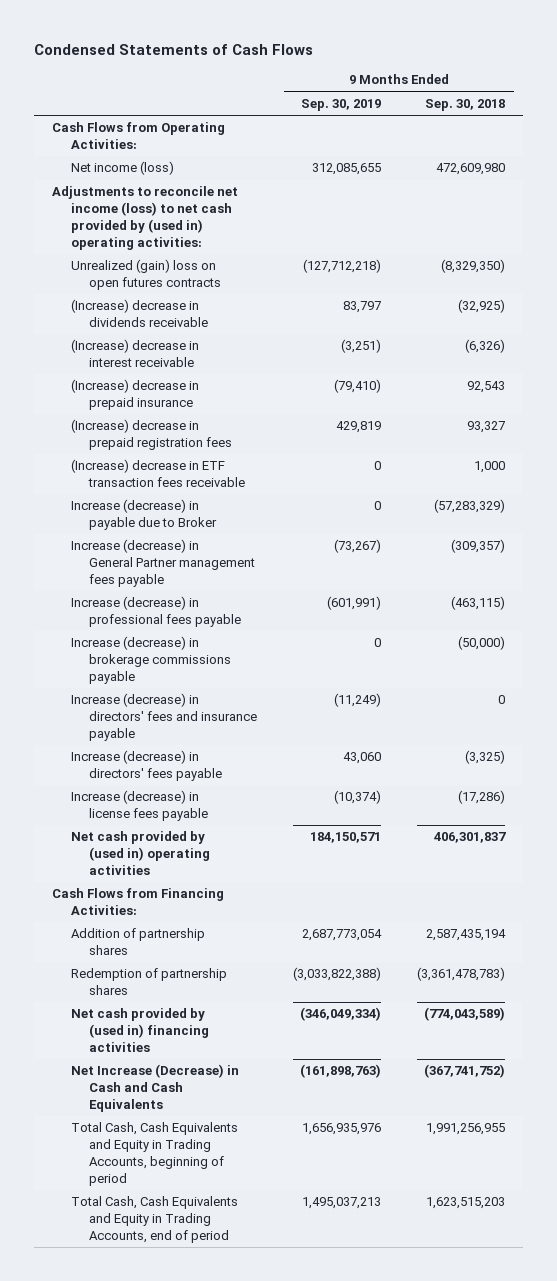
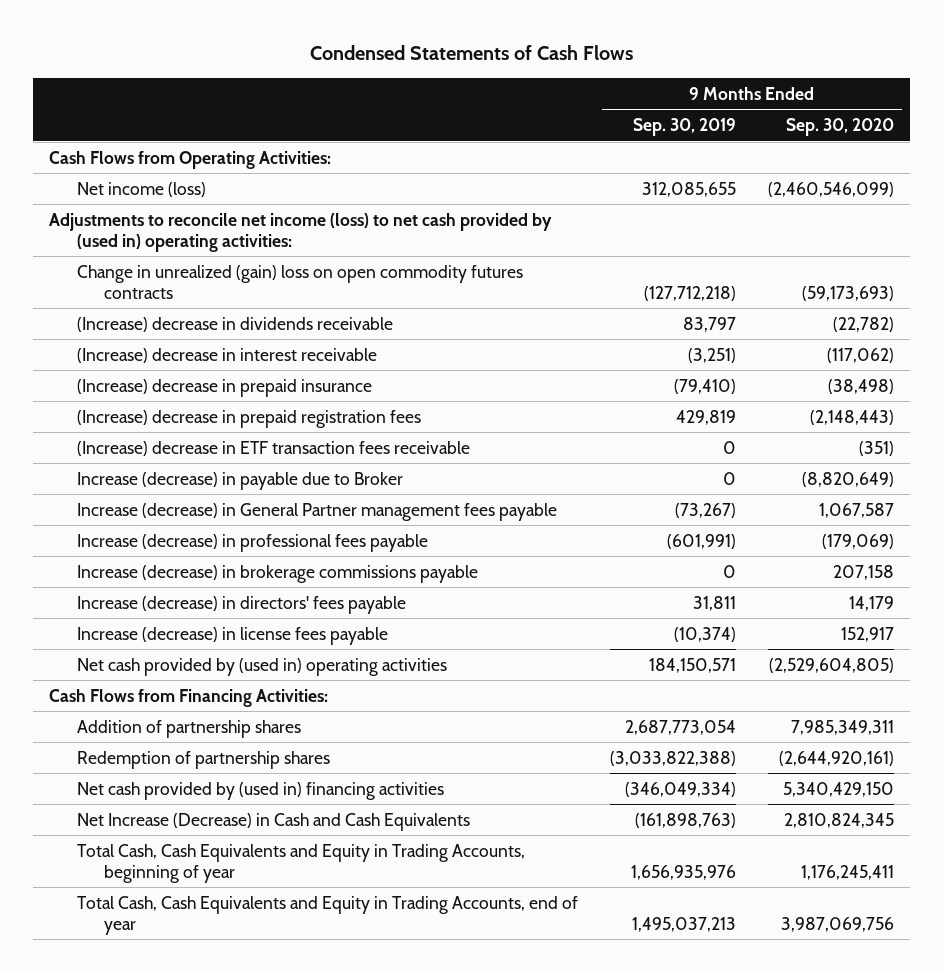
- | 9 Months Ended Sep. 30, 2019 | 9 Months Ended Sep. 30, 2018
+ | 9 Months Ended Sep. 30, 2019 | 9 Months Ended Sep. 30, 2020
- Unrealized (gain) loss on open futures contracts | (127,712,218) | (8,329,350)
+ Change in unrealized (gain) loss on open commodity futures contracts | (127,712,218) | (59,173,693)
- Increase (decrease) in directors' fees and insurance payable | (11,249) | 0
- Increase (decrease) in directors' fees payable | 43,060 | (3,325)
+ Increase (decrease) in directors' fees payable | 31,811 | 14,179
- Total Cash, Cash Equivalents and Equity in Trading Accounts, beginning of period | 1,656,935,976 | 1,991,256,955
- Total Cash, Cash Equivalents and Equity in Trading Accounts, end of period | 1,495,037,213 | 1,623,515,203
+ Total Cash, Cash Equivalents and Equity in Trading Accounts, beginning of year | 1,656,935,976 | 1,176,245,411
+ Total Cash, Cash Equivalents and Equity in Trading Accounts, end of year | 1,495,037,213 | 3,987,069,756

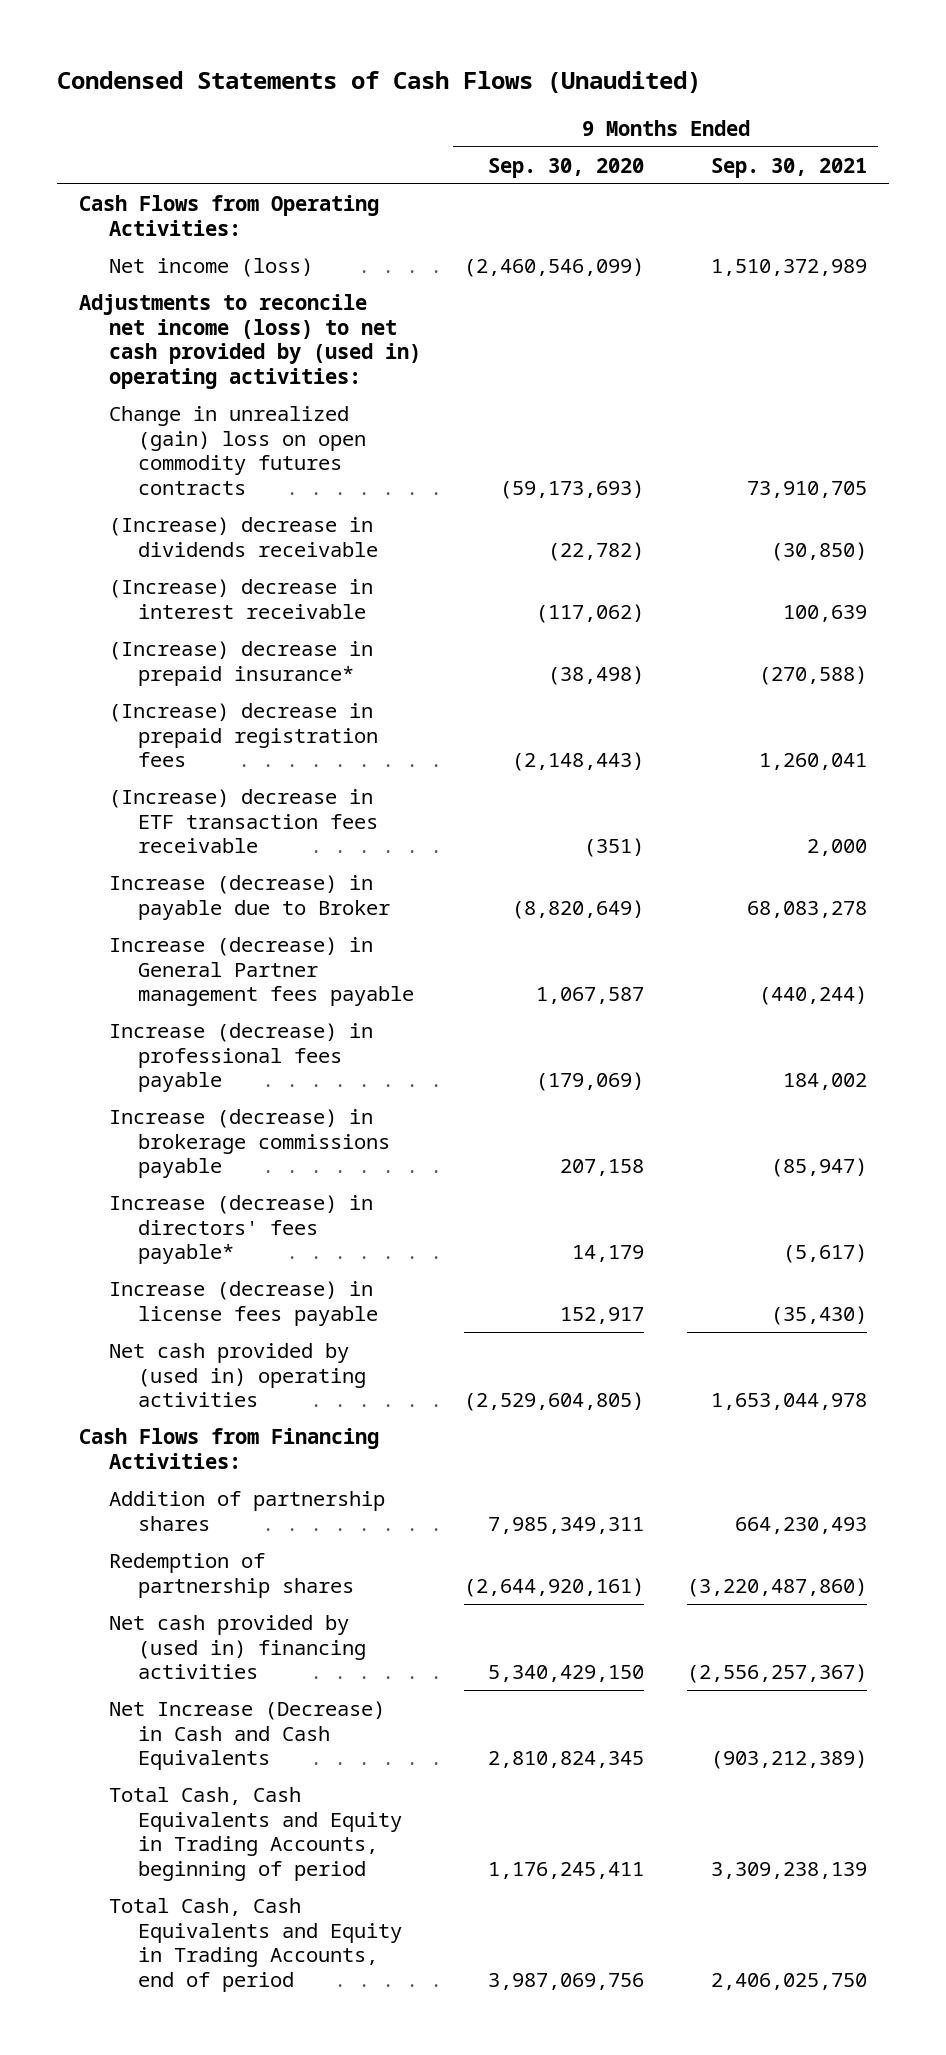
- Condensed Statements of Cash Flows
+ Condensed Statements of Cash Flows (Unaudited)
- | 9 Months Ended Sep. 30, 2019 | 9 Months Ended Sep. 30, 2020
+ | 9 Months Ended Sep. 30, 2020 | 9 Months Ended Sep. 30, 2021
- (Increase) decrease in prepaid insurance | (79,410) | (38,498)
+ (Increase) decrease in prepaid insurance* | (38,498) | (270,588)
- Increase (decrease) in directors' fees payable | 31,811 | 14,179
+ Increase (decrease) in directors' fees payable* | 14,179 | (5,617)
- Total Cash, Cash Equivalents and Equity in Trading Accounts, beginning of year | 1,656,935,976 | 1,176,245,411
- Total Cash, Cash Equivalents and Equity in Trading Accounts, end of year | 1,495,037,213 | 3,987,069,756
+ Total Cash, Cash Equivalents and Equity in Trading Accounts, beginning of period | 1,176,245,411 | 3,309,238,139
+ Total Cash, Cash Equivalents and Equity in Trading Accounts, end of period | 3,987,069,756 | 2,406,025,750

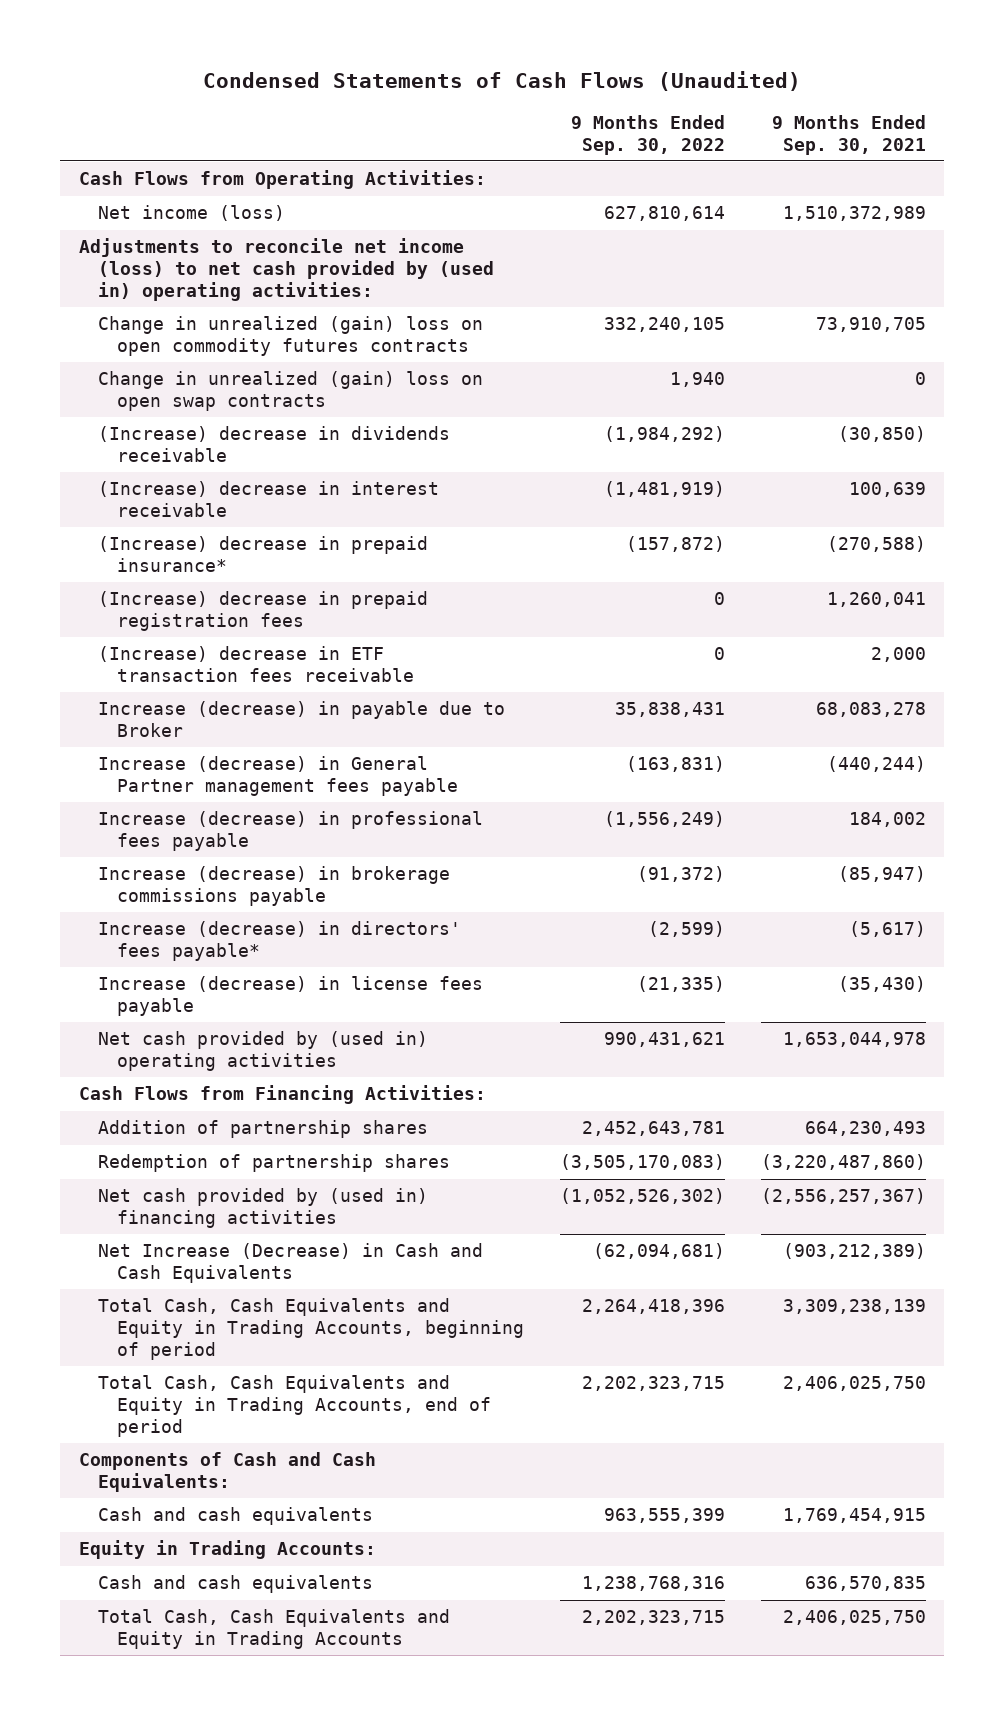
- | 9 Months Ended Sep. 30, 2020 | 9 Months Ended Sep. 30, 2021
+ | 9 Months Ended Sep. 30, 2022 | 9 Months Ended Sep. 30, 2021
+ Change in unrealized (gain) loss on open swap contracts | 1,940 | 0
+ Components of Cash and Cash Equivalents:
+ Cash and cash equivalents | 963,555,399 | 1,769,454,915
+ Equity in Trading Accounts:
+ Cash and cash equivalents | 1,238,768,316 | 636,570,835
+ Total Cash, Cash Equivalents and Equity in Trading Accounts | 2,202,323,715 | 2,406,025,750

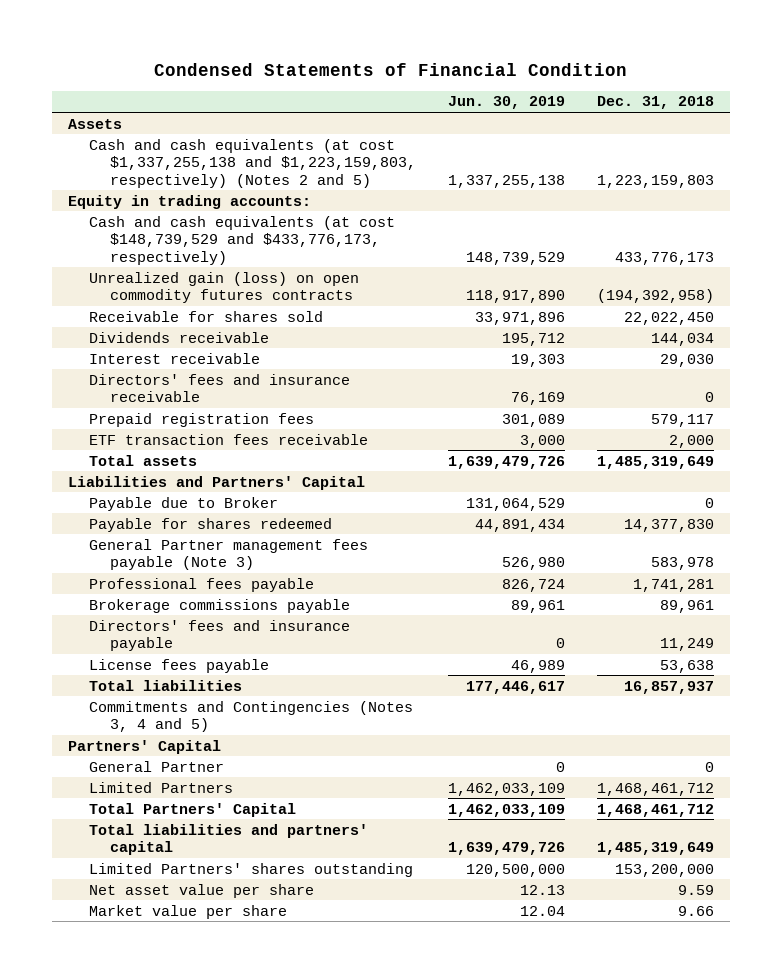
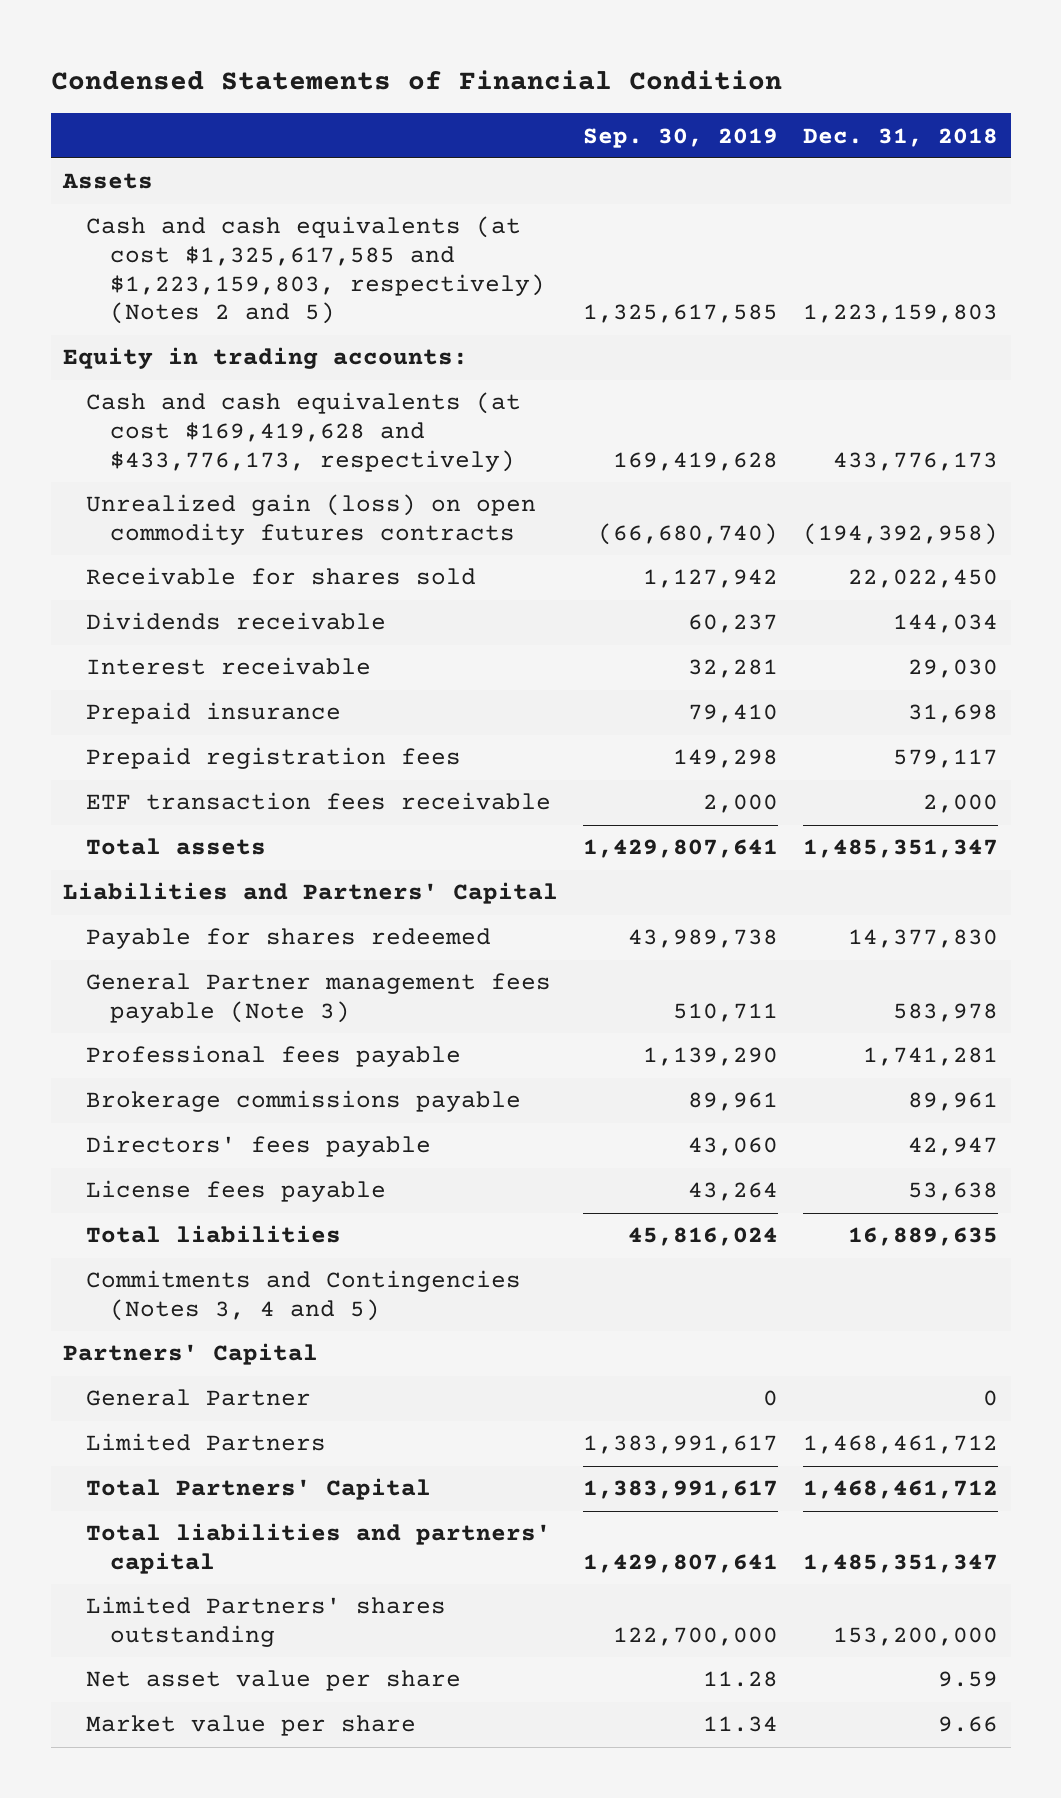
- | Jun. 30, 2019 | Dec. 31, 2018
+ | Sep. 30, 2019 | Dec. 31, 2018
- Cash and cash equivalents (at cost $1,337,255,138 and $1,223,159,803, respectively) (Notes 2 and 5) | 1,337,255,138 | 1,223,159,803
+ Cash and cash equivalents (at cost $1,325,617,585 and $1,223,159,803, respectively) (Notes 2 and 5) | 1,325,617,585 | 1,223,159,803
- Cash and cash equivalents (at cost $148,739,529 and $433,776,173, respectively) | 148,739,529 | 433,776,173
+ Cash and cash equivalents (at cost $169,419,628 and $433,776,173, respectively) | 169,419,628 | 433,776,173
- Directors' fees and insurance receivable | 76,169 | 0
+ Prepaid insurance | 79,410 | 31,698
- Total assets | 1,639,479,726 | 1,485,319,649
+ Total assets | 1,429,807,641 | 1,485,351,347
- Payable due to Broker | 131,064,529 | 0
- Directors' fees and insurance payable | 0 | 11,249
+ Directors' fees payable | 43,060 | 42,947
- Total liabilities | 177,446,617 | 16,857,937
+ Total liabilities | 45,816,024 | 16,889,635
- Total liabilities and partners' capital | 1,639,479,726 | 1,485,319,649
+ Total liabilities and partners' capital | 1,429,807,641 | 1,485,351,347

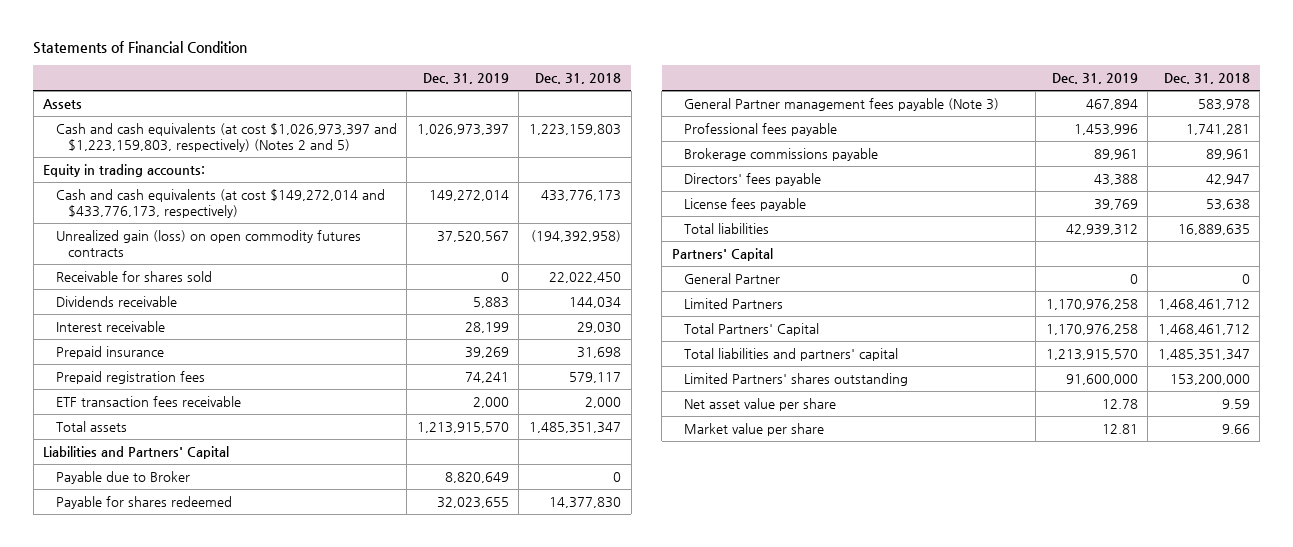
- Condensed Statements of Financial Condition
+ Statements of Financial Condition
- | Sep. 30, 2019 | Dec. 31, 2018
+ | Dec. 31, 2019 | Dec. 31, 2018
- Cash and cash equivalents (at cost $1,325,617,585 and $1,223,159,803, respectively) (Notes 2 and 5) | 1,325,617,585 | 1,223,159,803
+ Cash and cash equivalents (at cost $1,026,973,397 and $1,223,159,803, respectively) (Notes 2 and 5) | 1,026,973,397 | 1,223,159,803
- Cash and cash equivalents (at cost $169,419,628 and $433,776,173, respectively) | 169,419,628 | 433,776,173
+ Cash and cash equivalents (at cost $149,272,014 and $433,776,173, respectively) | 149,272,014 | 433,776,173
+ Payable due to Broker | 8,820,649 | 0
- Commitments and Contingencies (Notes 3, 4 and 5)

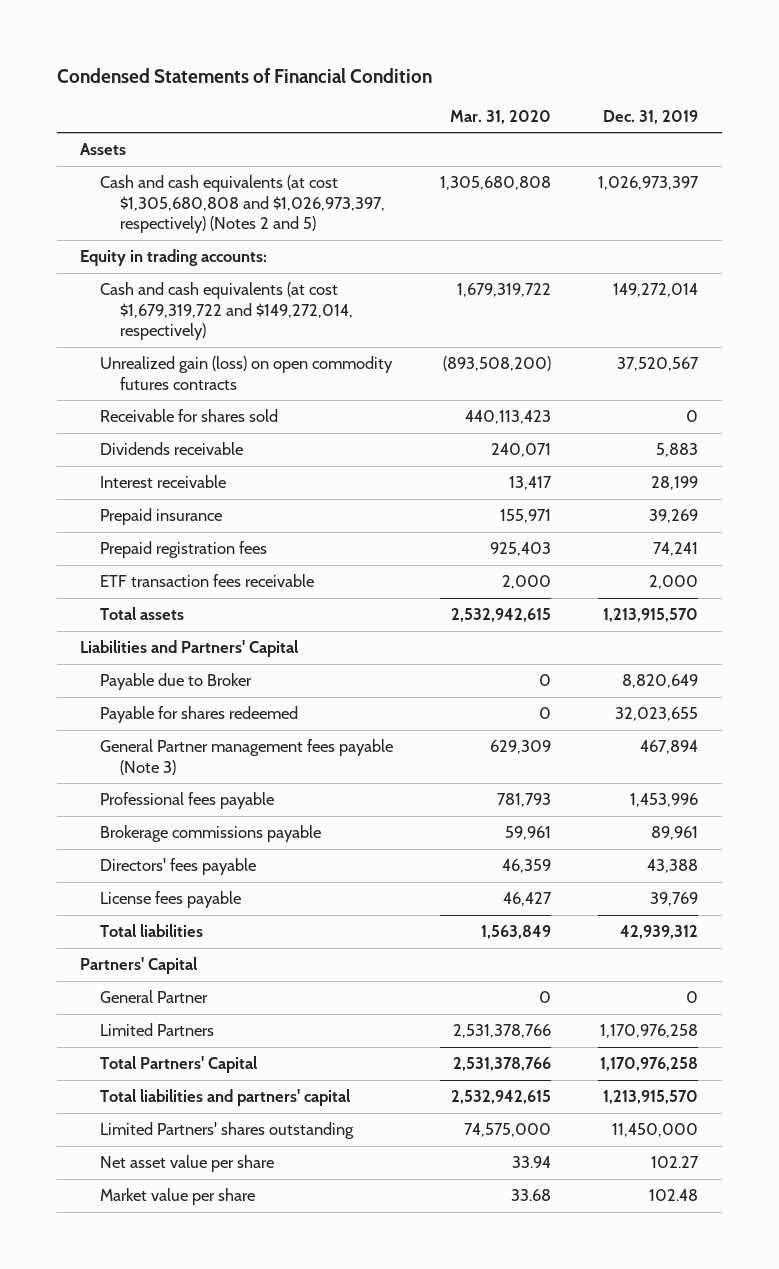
- Statements of Financial Condition
+ Condensed Statements of Financial Condition
- | Dec. 31, 2019 | Dec. 31, 2018
+ | Mar. 31, 2020 | Dec. 31, 2019
- Cash and cash equivalents (at cost $1,026,973,397 and $1,223,159,803, respectively) (Notes 2 and 5) | 1,026,973,397 | 1,223,159,803
+ Cash and cash equivalents (at cost $1,305,680,808 and $1,026,973,397, respectively) (Notes 2 and 5) | 1,305,680,808 | 1,026,973,397
- Cash and cash equivalents (at cost $149,272,014 and $433,776,173, respectively) | 149,272,014 | 433,776,173
+ Cash and cash equivalents (at cost $1,679,319,722 and $149,272,014, respectively) | 1,679,319,722 | 149,272,014
- Limited Partners' shares outstanding | 91,600,000 | 153,200,000
- Net asset value per share | 12.78 | 9.59
- Market value per share | 12.81 | 9.66
+ Limited Partners' shares outstanding | 74,575,000 | 11,450,000
+ Net asset value per share | 33.94 | 102.27
+ Market value per share | 33.68 | 102.48

